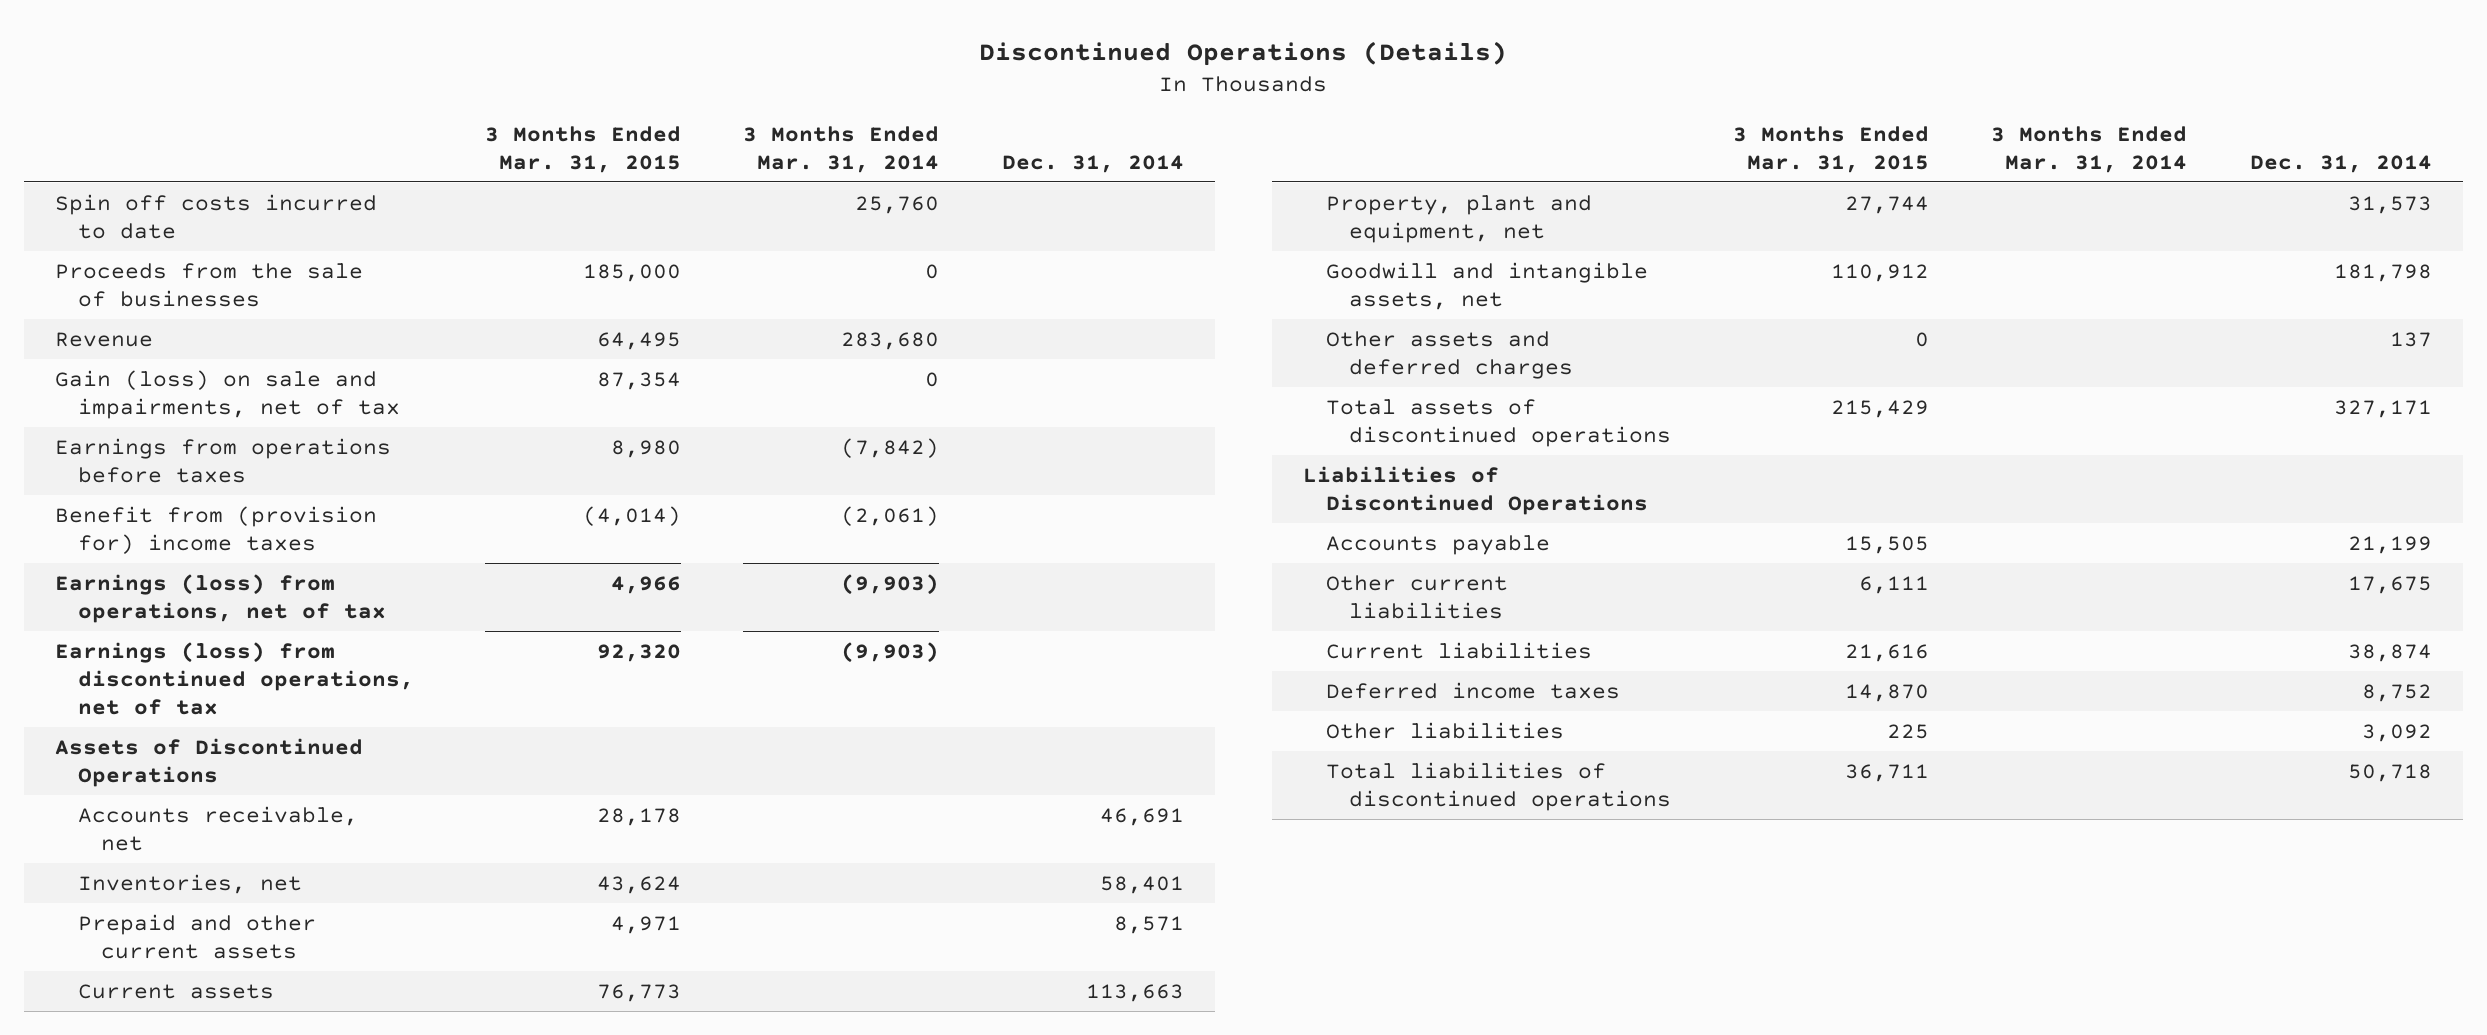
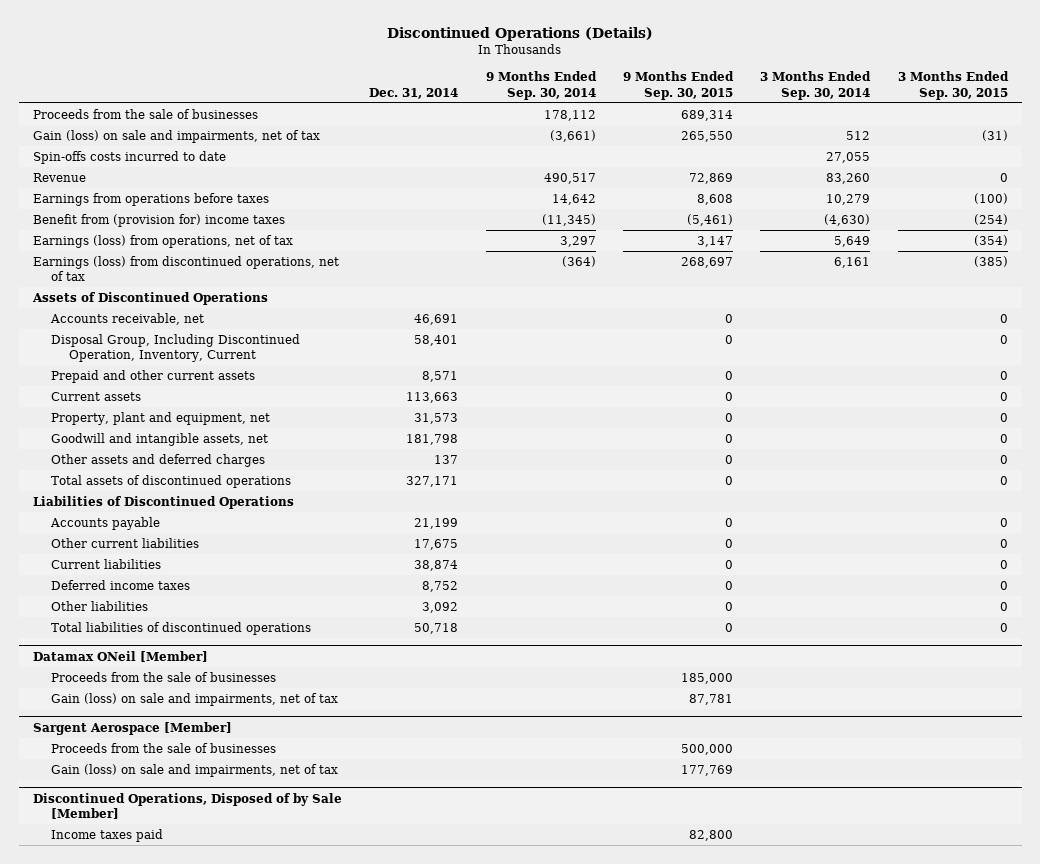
- | 3 Months Ended Mar. 31, 2015 | 3 Months Ended Mar. 31, 2014 | Dec. 31, 2014
+ | Dec. 31, 2014 | 9 Months Ended Sep. 30, 2014 | 9 Months Ended Sep. 30, 2015 | 3 Months Ended Sep. 30, 2014 | 3 Months Ended Sep. 30, 2015
- Spin off costs incurred to date | | 25,760 |
+ Spin-offs costs incurred to date | | | | 27,055 |
moved down: Revenue | | 490,517 | 72,869 | 83,260 | 0
- Inventories, net | 43,624 | | 58,401
+ Disposal Group, Including Discontinued Operation, Inventory, Current | 58,401 | | 0 | | 0
+ Datamax ONeil [Member]
+ Proceeds from the sale of businesses | | | 185,000 | |
+ Gain (loss) on sale and impairments, net of tax | | | 87,781 | |
+ Sargent Aerospace [Member]
+ Proceeds from the sale of businesses | | | 500,000 | |
+ Gain (loss) on sale and impairments, net of tax | | | 177,769 | |
+ Discontinued Operations, Disposed of by Sale [Member]
+ Income taxes paid | | | 82,800 | |

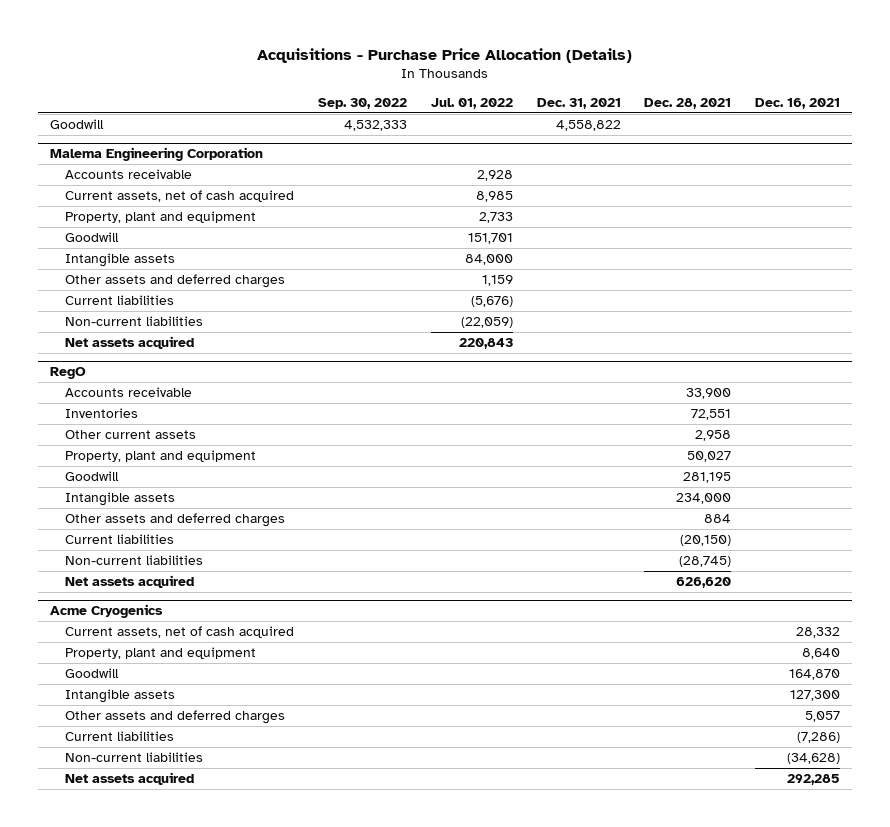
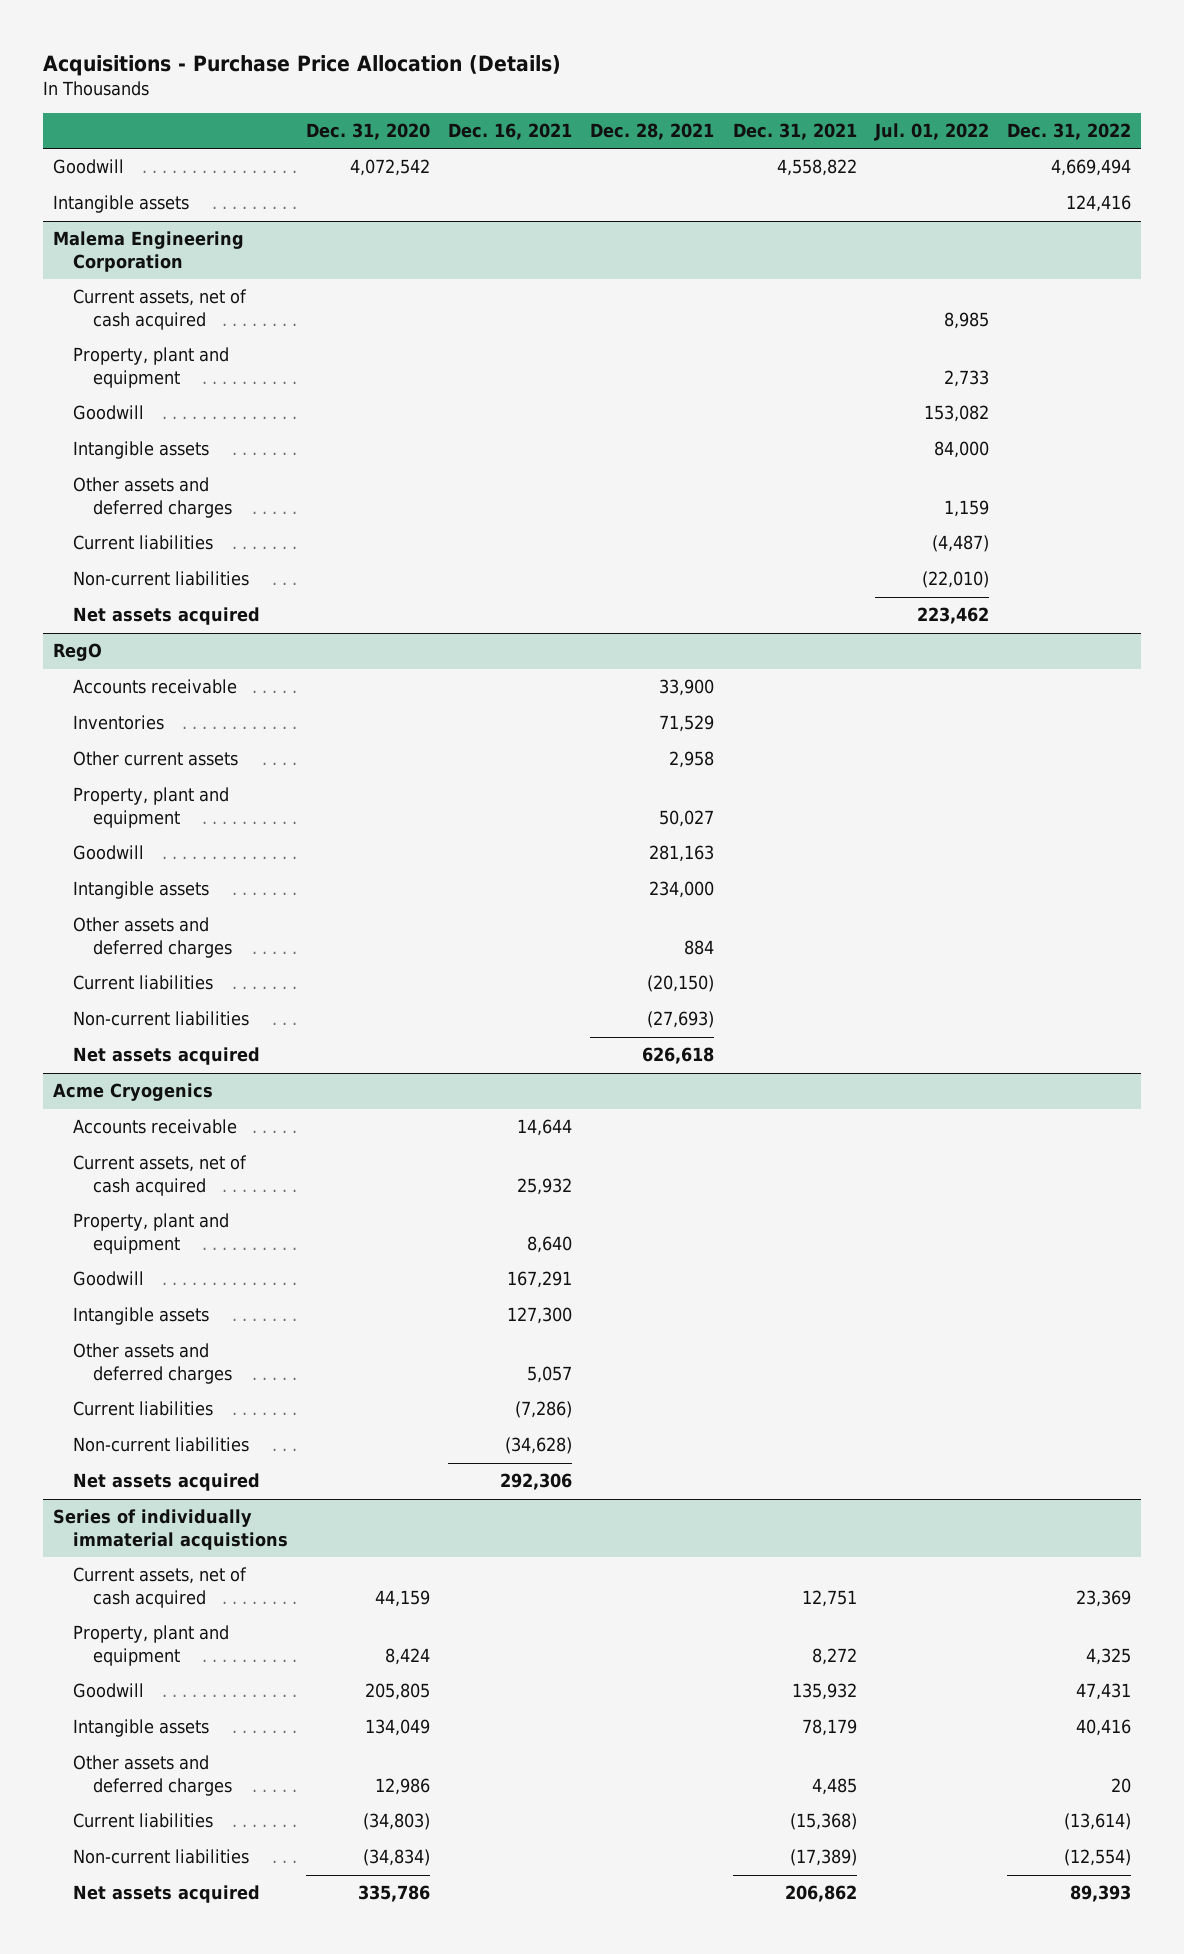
- | Sep. 30, 2022 | Jul. 01, 2022 | Dec. 31, 2021 | Dec. 28, 2021 | Dec. 16, 2021
+ | Dec. 31, 2020 | Dec. 16, 2021 | Dec. 28, 2021 | Dec. 31, 2021 | Jul. 01, 2022 | Dec. 31, 2022
+ Intangible assets | | | | | | 124,416
@ Malema Engineering Corporation
- Accounts receivable | | 2,928 | | |
- Goodwill | | 151,701 | | |
+ Goodwill | | | | | 153,082 |
- Current liabilities | | (5,676) | | |
- Non-current liabilities | | (22,059) | | |
- Net assets acquired | | 220,843 | | |
+ Current liabilities | | | | | (4,487) |
+ Non-current liabilities | | | | | (22,010) |
+ Net assets acquired | | | | | 223,462 |
@ RegO
- Inventories | | | | 72,551 |
+ Inventories | | | 71,529 | | |
- Goodwill | | | | 281,195 |
+ Goodwill | | | 281,163 | | |
- Non-current liabilities | | | | (28,745) |
- Net assets acquired | | | | 626,620 |
+ Non-current liabilities | | | (27,693) | | |
+ Net assets acquired | | | 626,618 | | |
@ Acme Cryogenics
- Current assets, net of cash acquired | | | | | 28,332
+ Accounts receivable | | 14,644 | | | |
+ Current assets, net of cash acquired | | 25,932 | | | |
- Goodwill | | | | | 164,870
+ Goodwill | | 167,291 | | | |
- Net assets acquired | | | | | 292,285
+ Net assets acquired | | 292,306 | | | |
+ Series of individually immaterial acquistions
+ Current assets, net of cash acquired | 44,159 | | | 12,751 | | 23,369
+ Property, plant and equipment | 8,424 | | | 8,272 | | 4,325
+ Goodwill | 205,805 | | | 135,932 | | 47,431
+ Intangible assets | 134,049 | | | 78,179 | | 40,416
+ Other assets and deferred charges | 12,986 | | | 4,485 | | 20
+ Current liabilities | (34,803) | | | (15,368) | | (13,614)
+ Non-current liabilities | (34,834) | | | (17,389) | | (12,554)
+ Net assets acquired | 335,786 | | | 206,862 | | 89,393

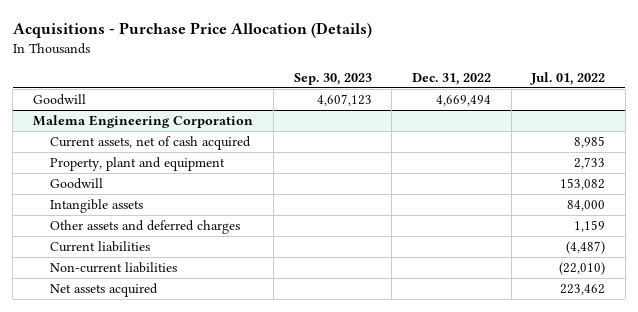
- | Dec. 31, 2020 | Dec. 16, 2021 | Dec. 28, 2021 | Dec. 31, 2021 | Jul. 01, 2022 | Dec. 31, 2022
+ | Sep. 30, 2023 | Dec. 31, 2022 | Jul. 01, 2022
- Intangible assets | | | | | | 124,416
- RegO
- Accounts receivable | | | 33,900 | | |
- Inventories | | | 71,529 | | |
- Other current assets | | | 2,958 | | |
- Property, plant and equipment | | | 50,027 | | |
- Goodwill | | | 281,163 | | |
- Intangible assets | | | 234,000 | | |
- Other assets and deferred charges | | | 884 | | |
- Current liabilities | | | (20,150) | | |
- Non-current liabilities | | | (27,693) | | |
- Net assets acquired | | | 626,618 | | |
- Acme Cryogenics
- Accounts receivable | | 14,644 | | | |
- Current assets, net of cash acquired | | 25,932 | | | |
- Property, plant and equipment | | 8,640 | | | |
- Goodwill | | 167,291 | | | |
- Intangible assets | | 127,300 | | | |
- Other assets and deferred charges | | 5,057 | | | |
- Current liabilities | | (7,286) | | | |
- Non-current liabilities | | (34,628) | | | |
- Net assets acquired | | 292,306 | | | |
- Series of individually immaterial acquistions
- Current assets, net of cash acquired | 44,159 | | | 12,751 | | 23,369
- Property, plant and equipment | 8,424 | | | 8,272 | | 4,325
- Goodwill | 205,805 | | | 135,932 | | 47,431
- Intangible assets | 134,049 | | | 78,179 | | 40,416
- Other assets and deferred charges | 12,986 | | | 4,485 | | 20
- Current liabilities | (34,803) | | | (15,368) | | (13,614)
- Non-current liabilities | (34,834) | | | (17,389) | | (12,554)
- Net assets acquired | 335,786 | | | 206,862 | | 89,393

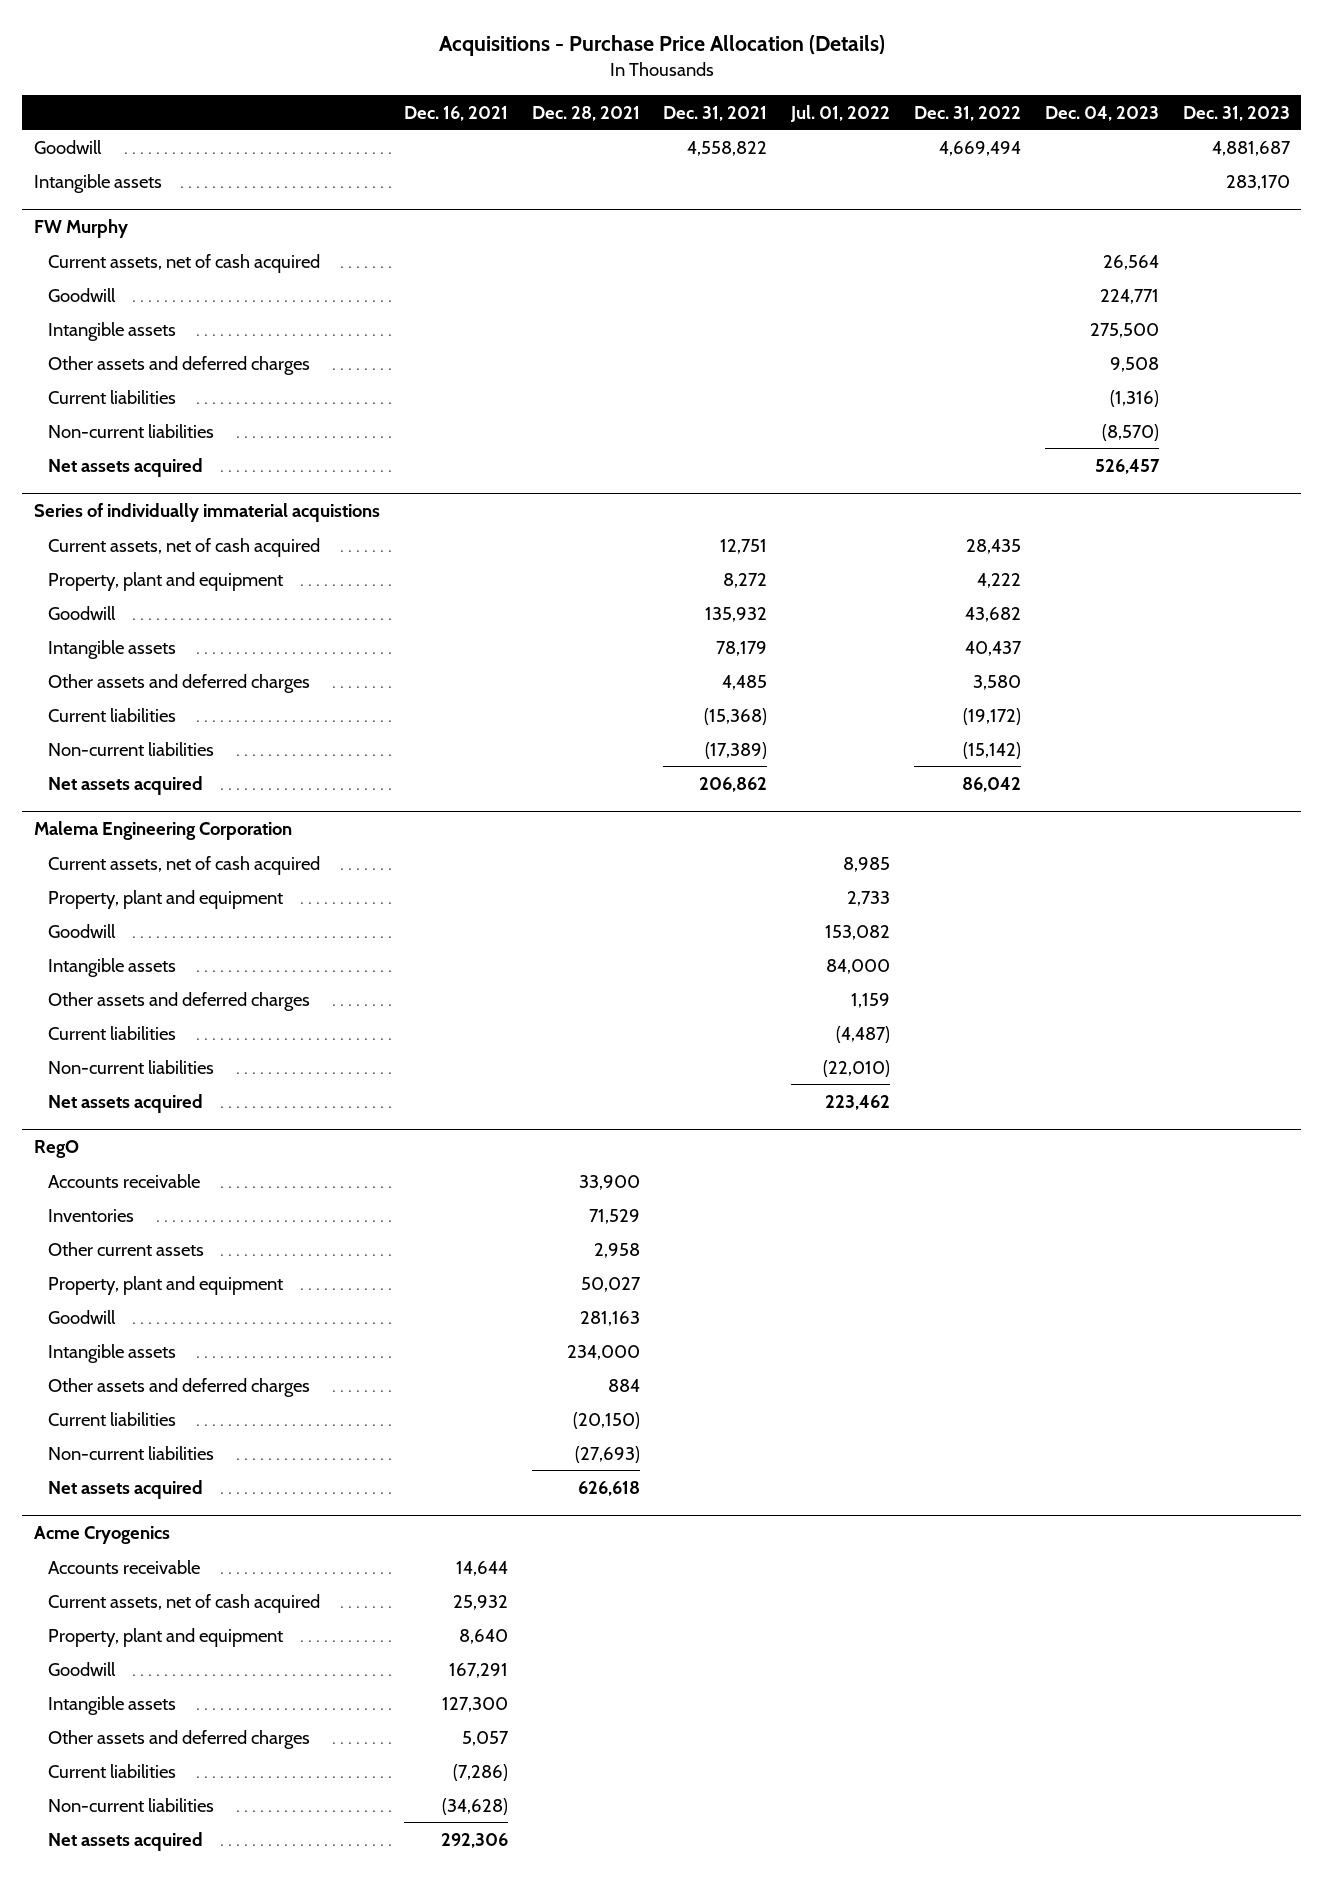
- | Sep. 30, 2023 | Dec. 31, 2022 | Jul. 01, 2022
+ | Dec. 16, 2021 | Dec. 28, 2021 | Dec. 31, 2021 | Jul. 01, 2022 | Dec. 31, 2022 | Dec. 04, 2023 | Dec. 31, 2023
+ Intangible assets | | | | | | | 283,170
+ FW Murphy
+ Current assets, net of cash acquired | | | | | | 26,564 |
+ Goodwill | | | | | | 224,771 |
+ Intangible assets | | | | | | 275,500 |
+ Other assets and deferred charges | | | | | | 9,508 |
+ Current liabilities | | | | | | (1,316) |
+ Non-current liabilities | | | | | | (8,570) |
+ Net assets acquired | | | | | | 526,457 |
+ Series of individually immaterial acquistions
+ Current assets, net of cash acquired | | | 12,751 | | 28,435 | |
+ Property, plant and equipment | | | 8,272 | | 4,222 | |
+ Goodwill | | | 135,932 | | 43,682 | |
+ Intangible assets | | | 78,179 | | 40,437 | |
+ Other assets and deferred charges | | | 4,485 | | 3,580 | |
+ Current liabilities | | | (15,368) | | (19,172) | |
+ Non-current liabilities | | | (17,389) | | (15,142) | |
+ Net assets acquired | | | 206,862 | | 86,042 | |
+ RegO
+ Accounts receivable | | 33,900 | | | | |
+ Inventories | | 71,529 | | | | |
+ Other current assets | | 2,958 | | | | |
+ Property, plant and equipment | | 50,027 | | | | |
+ Goodwill | | 281,163 | | | | |
+ Intangible assets | | 234,000 | | | | |
+ Other assets and deferred charges | | 884 | | | | |
+ Current liabilities | | (20,150) | | | | |
+ Non-current liabilities | | (27,693) | | | | |
+ Net assets acquired | | 626,618 | | | | |
+ Acme Cryogenics
+ Accounts receivable | 14,644 | | | | | |
+ Current assets, net of cash acquired | 25,932 | | | | | |
+ Property, plant and equipment | 8,640 | | | | | |
+ Goodwill | 167,291 | | | | | |
+ Intangible assets | 127,300 | | | | | |
+ Other assets and deferred charges | 5,057 | | | | | |
+ Current liabilities | (7,286) | | | | | |
+ Non-current liabilities | (34,628) | | | | | |
+ Net assets acquired | 292,306 | | | | | |

